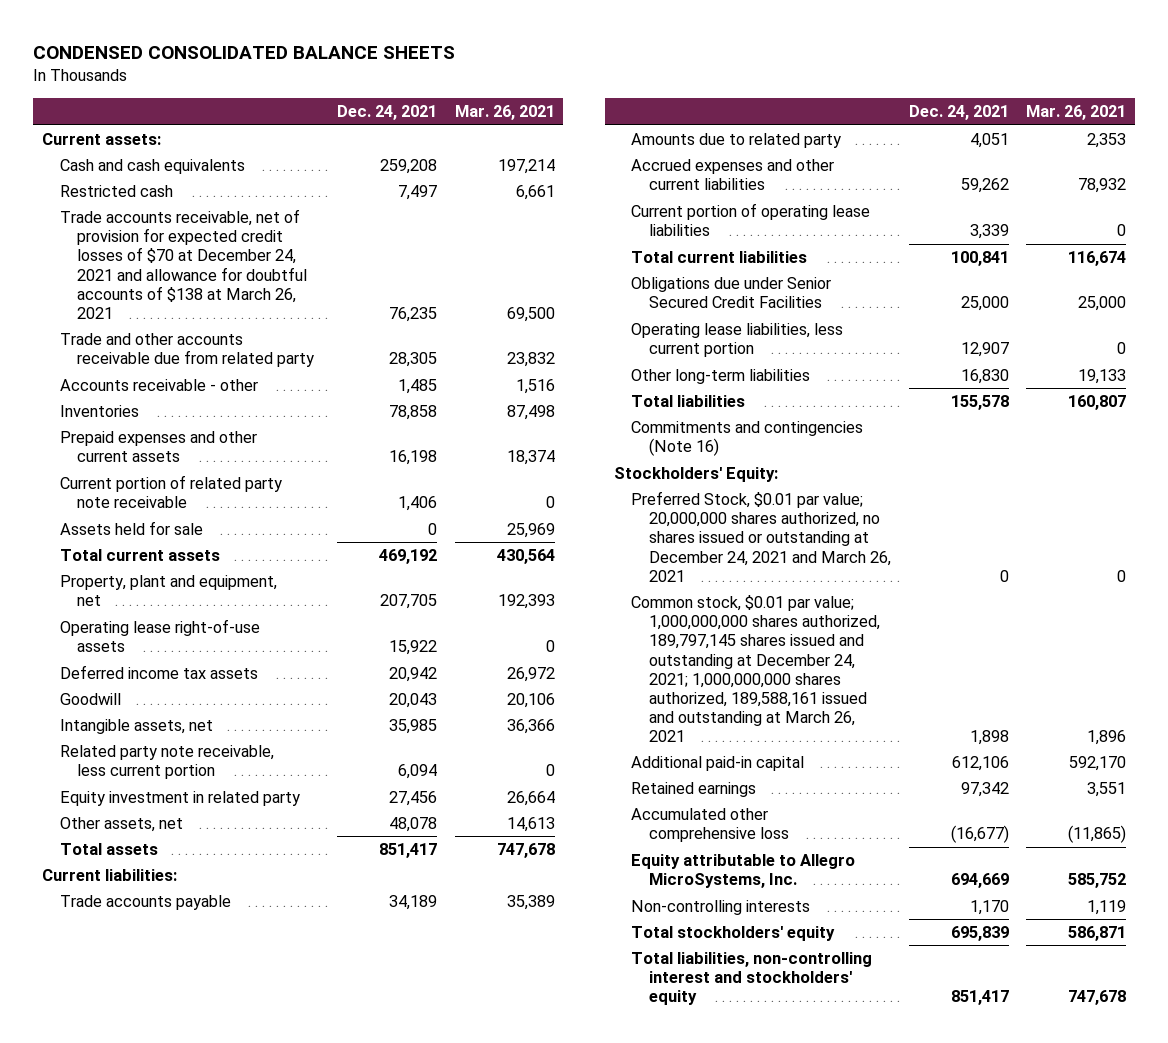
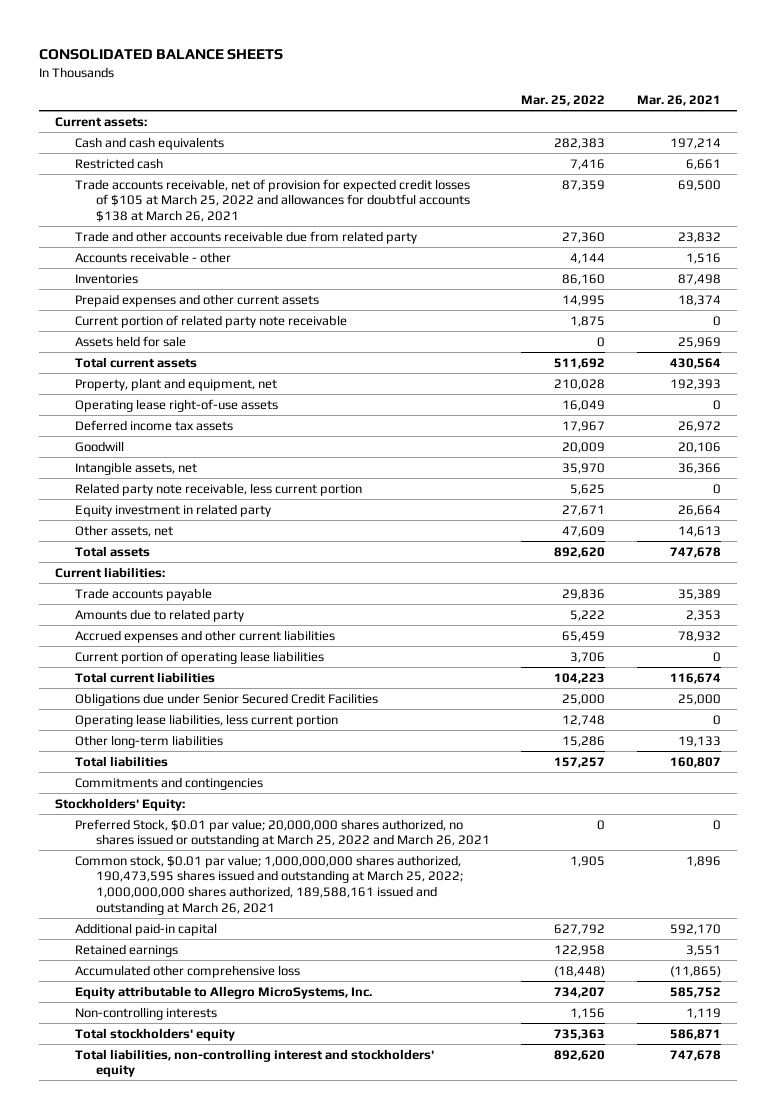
- CONDENSED CONSOLIDATED BALANCE SHEETS
+ CONSOLIDATED BALANCE SHEETS
- | Dec. 24, 2021 | Mar. 26, 2021
+ | Mar. 25, 2022 | Mar. 26, 2021
- Trade accounts receivable, net of provision for expected credit losses of $70 at December 24, 2021 and allowance for doubtful accounts of $138 at March 26, 2021 | 76,235 | 69,500
+ Trade accounts receivable, net of provision for expected credit losses of $105 at March 25, 2022 and allowances for doubtful accounts $138 at March 26, 2021 | 87,359 | 69,500
- Commitments and contingencies (Note 16)
+ Commitments and contingencies
- Preferred Stock, $0.01 par value; 20,000,000 shares authorized, no shares issued or outstanding at December 24, 2021 and March 26, 2021 | 0 | 0
- Common stock, $0.01 par value; 1,000,000,000 shares authorized, 189,797,145 shares issued and outstanding at December 24, 2021; 1,000,000,000 shares authorized, 189,588,161 issued and outstanding at March 26, 2021 | 1,898 | 1,896
+ Preferred Stock, $0.01 par value; 20,000,000 shares authorized, no shares issued or outstanding at March 25, 2022 and March 26, 2021 | 0 | 0
+ Common stock, $0.01 par value; 1,000,000,000 shares authorized, 190,473,595 shares issued and outstanding at March 25, 2022; 1,000,000,000 shares authorized, 189,588,161 issued and outstanding at March 26, 2021 | 1,905 | 1,896

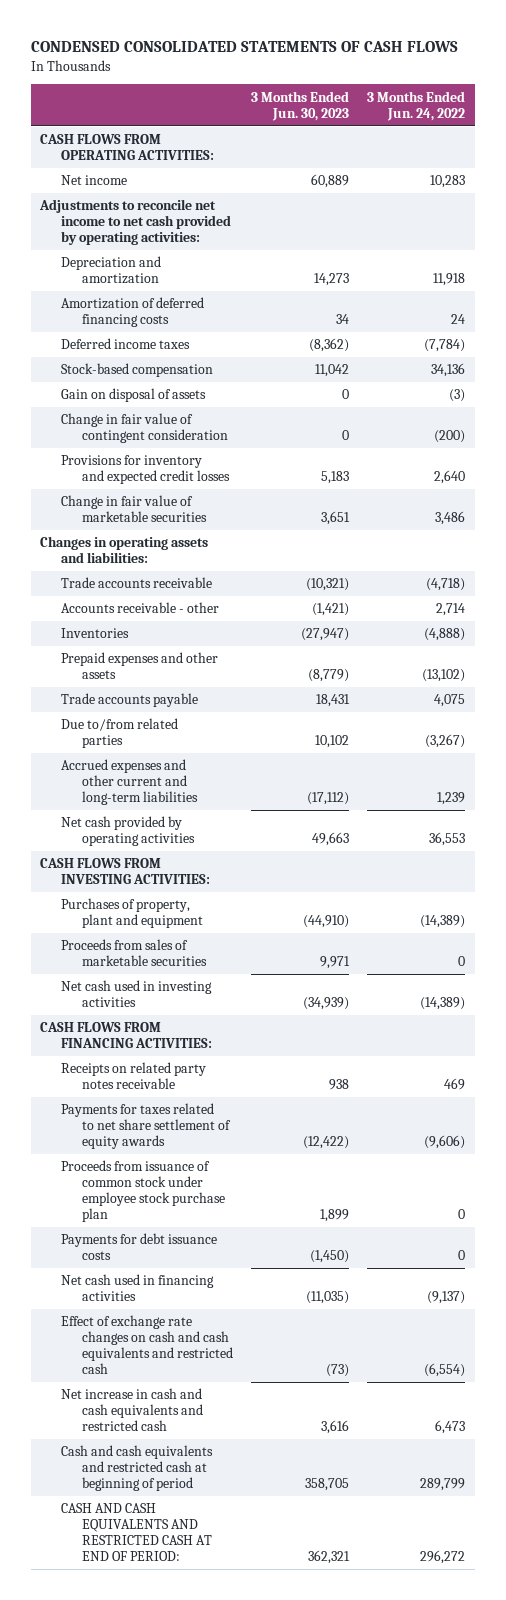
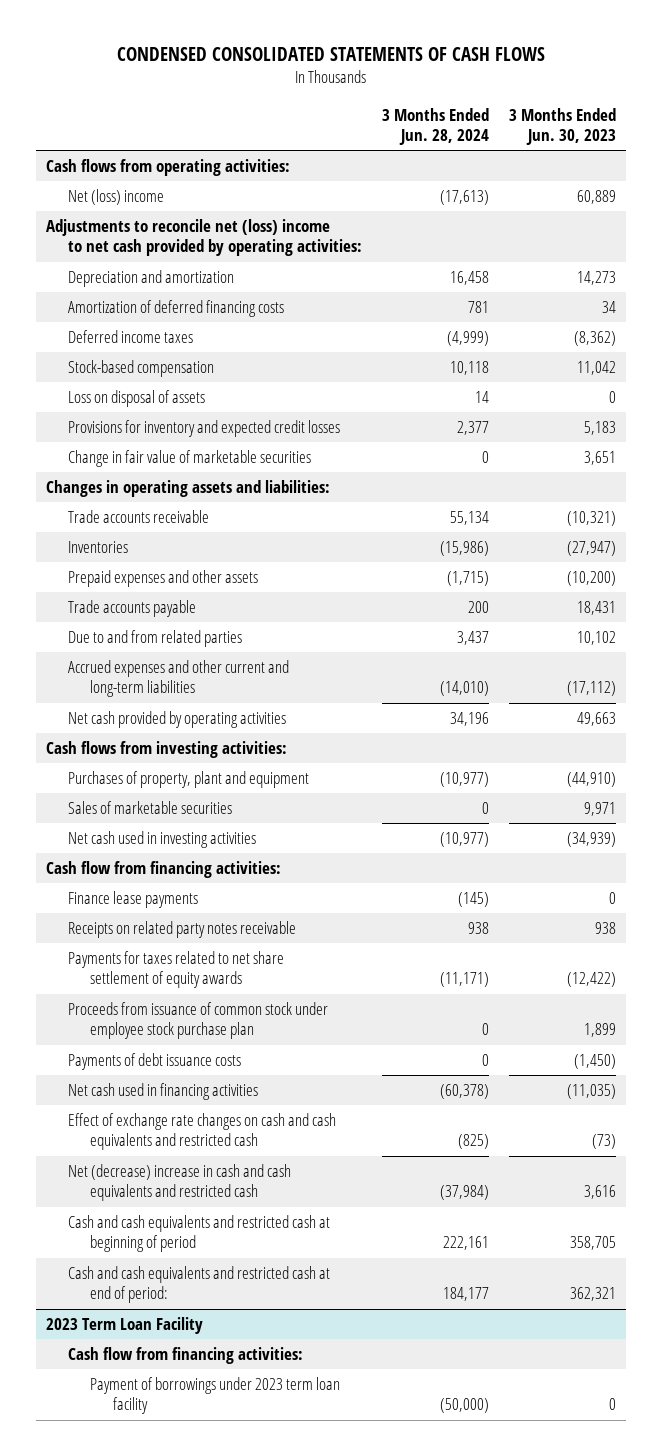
- | 3 Months Ended Jun. 30, 2023 | 3 Months Ended Jun. 24, 2022
+ | 3 Months Ended Jun. 28, 2024 | 3 Months Ended Jun. 30, 2023
- CASH FLOWS FROM OPERATING ACTIVITIES:
- Net income | 60,889 | 10,283
- Adjustments to reconcile net income to net cash provided by operating activities:
+ Cash flows from operating activities:
+ Net (loss) income | (17,613) | 60,889
+ Adjustments to reconcile net (loss) income to net cash provided by operating activities:
- Gain on disposal of assets | 0 | (3)
- Change in fair value of contingent consideration | 0 | (200)
+ Loss on disposal of assets | 14 | 0
- Accounts receivable - other | (1,421) | 2,714
- Prepaid expenses and other assets | (8,779) | (13,102)
+ Prepaid expenses and other assets | (1,715) | (10,200)
- Due to/from related parties | 10,102 | (3,267)
+ Due to and from related parties | 3,437 | 10,102
- CASH FLOWS FROM INVESTING ACTIVITIES:
+ Cash flows from investing activities:
- Proceeds from sales of marketable securities | 9,971 | 0
+ Sales of marketable securities | 0 | 9,971
- CASH FLOWS FROM FINANCING ACTIVITIES:
+ Cash flow from financing activities:
+ Finance lease payments | (145) | 0
- Payments for debt issuance costs | (1,450) | 0
+ Payments of debt issuance costs | 0 | (1,450)
- Net increase in cash and cash equivalents and restricted cash | 3,616 | 6,473
+ Net (decrease) increase in cash and cash equivalents and restricted cash | (37,984) | 3,616
- CASH AND CASH EQUIVALENTS AND RESTRICTED CASH AT END OF PERIOD: | 362,321 | 296,272
+ Cash and cash equivalents and restricted cash at end of period: | 184,177 | 362,321
+ 2023 Term Loan Facility
+ Cash flow from financing activities:
+ Payment of borrowings under 2023 term loan facility | (50,000) | 0

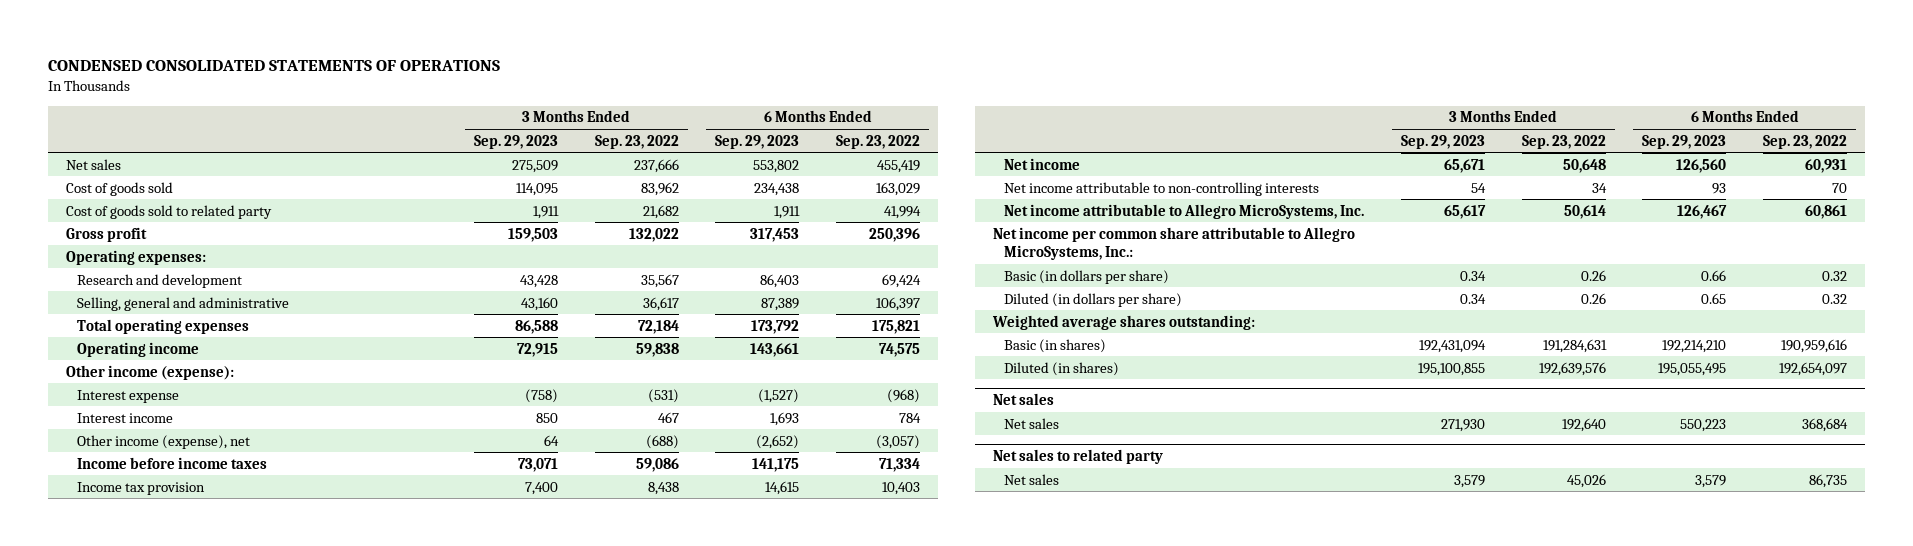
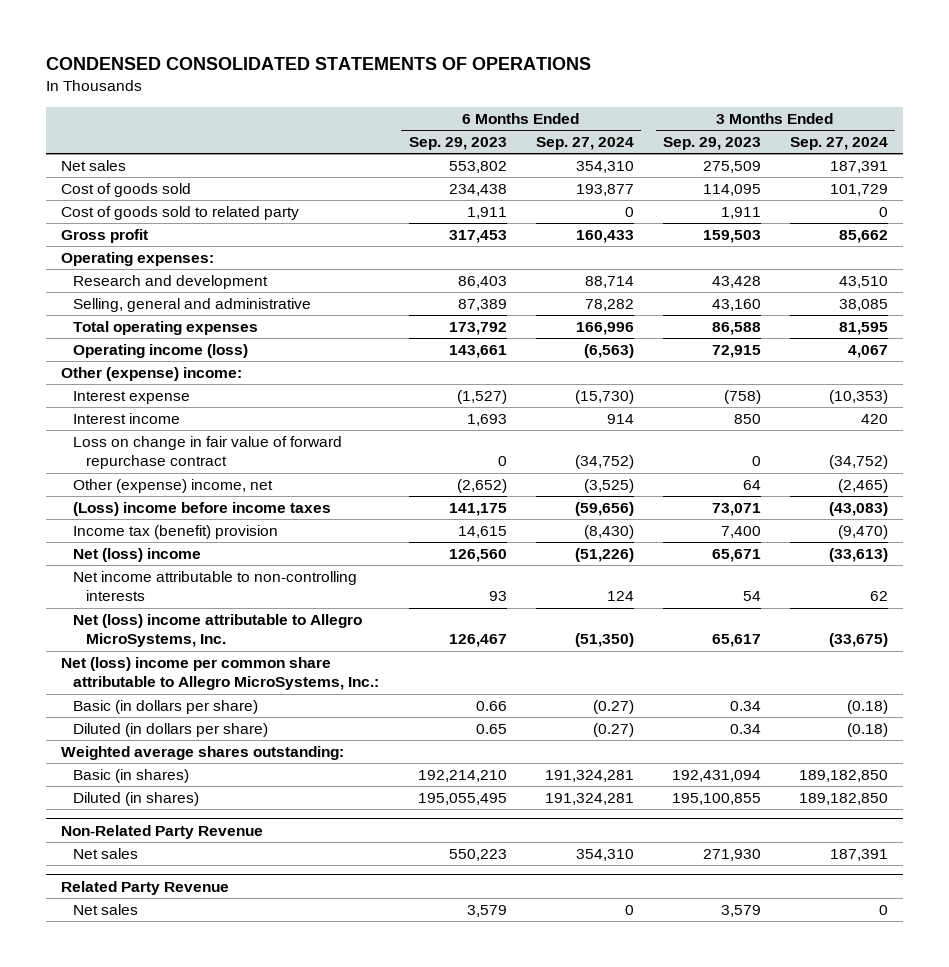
- | 3 Months Ended Sep. 29, 2023 | 3 Months Ended Sep. 23, 2022 | 6 Months Ended Sep. 29, 2023 | 6 Months Ended Sep. 23, 2022
+ | 6 Months Ended Sep. 29, 2023 | 6 Months Ended Sep. 27, 2024 | 3 Months Ended Sep. 29, 2023 | 3 Months Ended Sep. 27, 2024
- Operating income | 72,915 | 59,838 | 143,661 | 74,575
- Other income (expense):
+ Operating income (loss) | 143,661 | (6,563) | 72,915 | 4,067
+ Other (expense) income:
- Other income (expense), net | 64 | (688) | (2,652) | (3,057)
- Income before income taxes | 73,071 | 59,086 | 141,175 | 71,334
- Income tax provision | 7,400 | 8,438 | 14,615 | 10,403
- Net income | 65,671 | 50,648 | 126,560 | 60,931
+ Loss on change in fair value of forward repurchase contract | 0 | (34,752) | 0 | (34,752)
+ Other (expense) income, net | (2,652) | (3,525) | 64 | (2,465)
+ (Loss) income before income taxes | 141,175 | (59,656) | 73,071 | (43,083)
+ Income tax (benefit) provision | 14,615 | (8,430) | 7,400 | (9,470)
+ Net (loss) income | 126,560 | (51,226) | 65,671 | (33,613)
- Net income attributable to Allegro MicroSystems, Inc. | 65,617 | 50,614 | 126,467 | 60,861
- Net income per common share attributable to Allegro MicroSystems, Inc.:
+ Net (loss) income attributable to Allegro MicroSystems, Inc. | 126,467 | (51,350) | 65,617 | (33,675)
+ Net (loss) income per common share attributable to Allegro MicroSystems, Inc.:
- Net sales
+ Non-Related Party Revenue
- Net sales to related party
+ Related Party Revenue

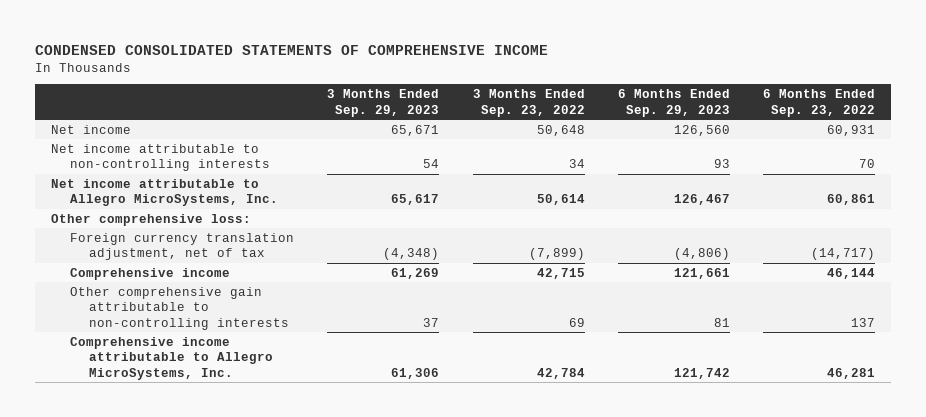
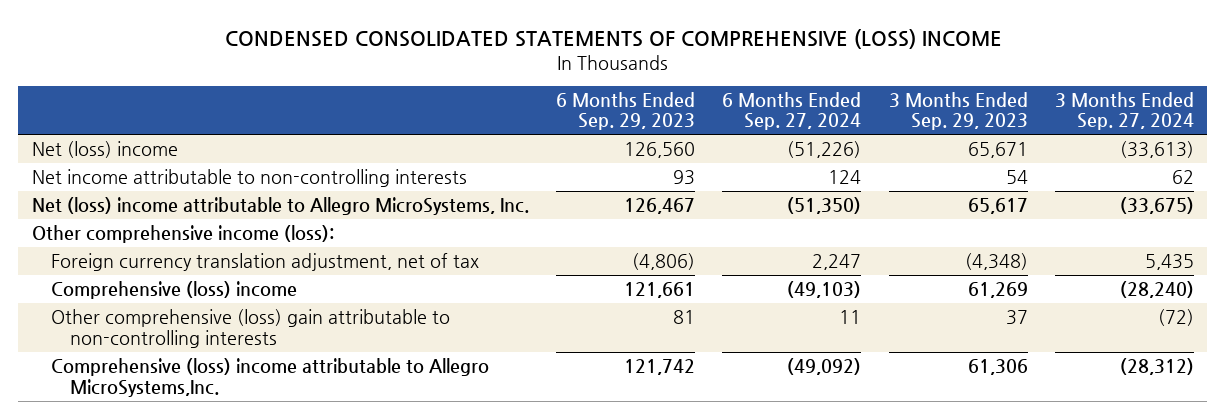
- CONDENSED CONSOLIDATED STATEMENTS OF COMPREHENSIVE INCOME
+ CONDENSED CONSOLIDATED STATEMENTS OF COMPREHENSIVE (LOSS) INCOME
- | 3 Months Ended Sep. 29, 2023 | 3 Months Ended Sep. 23, 2022 | 6 Months Ended Sep. 29, 2023 | 6 Months Ended Sep. 23, 2022
+ | 6 Months Ended Sep. 29, 2023 | 6 Months Ended Sep. 27, 2024 | 3 Months Ended Sep. 29, 2023 | 3 Months Ended Sep. 27, 2024
- Net income | 65,671 | 50,648 | 126,560 | 60,931
+ Net (loss) income | 126,560 | (51,226) | 65,671 | (33,613)
- Net income attributable to Allegro MicroSystems, Inc. | 65,617 | 50,614 | 126,467 | 60,861
- Other comprehensive loss:
+ Net (loss) income attributable to Allegro MicroSystems, Inc. | 126,467 | (51,350) | 65,617 | (33,675)
+ Other comprehensive income (loss):
- Comprehensive income | 61,269 | 42,715 | 121,661 | 46,144
- Other comprehensive gain attributable to non-controlling interests | 37 | 69 | 81 | 137
- Comprehensive income attributable to Allegro MicroSystems, Inc. | 61,306 | 42,784 | 121,742 | 46,281
+ Comprehensive (loss) income | 121,661 | (49,103) | 61,269 | (28,240)
+ Other comprehensive (loss) gain attributable to non-controlling interests | 81 | 11 | 37 | (72)
+ Comprehensive (loss) income attributable to Allegro MicroSystems,Inc. | 121,742 | (49,092) | 61,306 | (28,312)

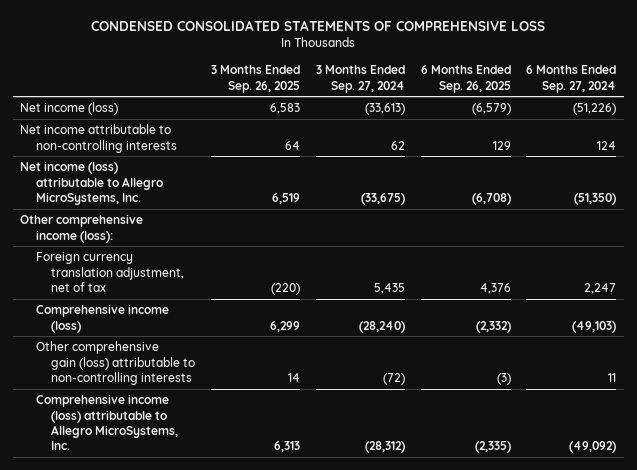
- CONDENSED CONSOLIDATED STATEMENTS OF COMPREHENSIVE (LOSS) INCOME
+ CONDENSED CONSOLIDATED STATEMENTS OF COMPREHENSIVE LOSS
- | 6 Months Ended Sep. 29, 2023 | 6 Months Ended Sep. 27, 2024 | 3 Months Ended Sep. 29, 2023 | 3 Months Ended Sep. 27, 2024
+ | 3 Months Ended Sep. 26, 2025 | 3 Months Ended Sep. 27, 2024 | 6 Months Ended Sep. 26, 2025 | 6 Months Ended Sep. 27, 2024
- Net (loss) income | 126,560 | (51,226) | 65,671 | (33,613)
+ Net income (loss) | 6,583 | (33,613) | (6,579) | (51,226)
- Net (loss) income attributable to Allegro MicroSystems, Inc. | 126,467 | (51,350) | 65,617 | (33,675)
+ Net income (loss) attributable to Allegro MicroSystems, Inc. | 6,519 | (33,675) | (6,708) | (51,350)
- Comprehensive (loss) income | 121,661 | (49,103) | 61,269 | (28,240)
- Other comprehensive (loss) gain attributable to non-controlling interests | 81 | 11 | 37 | (72)
- Comprehensive (loss) income attributable to Allegro MicroSystems,Inc. | 121,742 | (49,092) | 61,306 | (28,312)
+ Comprehensive income (loss) | 6,299 | (28,240) | (2,332) | (49,103)
+ Other comprehensive gain (loss) attributable to non-controlling interests | 14 | (72) | (3) | 11
+ Comprehensive income (loss) attributable to Allegro MicroSystems, Inc. | 6,313 | (28,312) | (2,335) | (49,092)

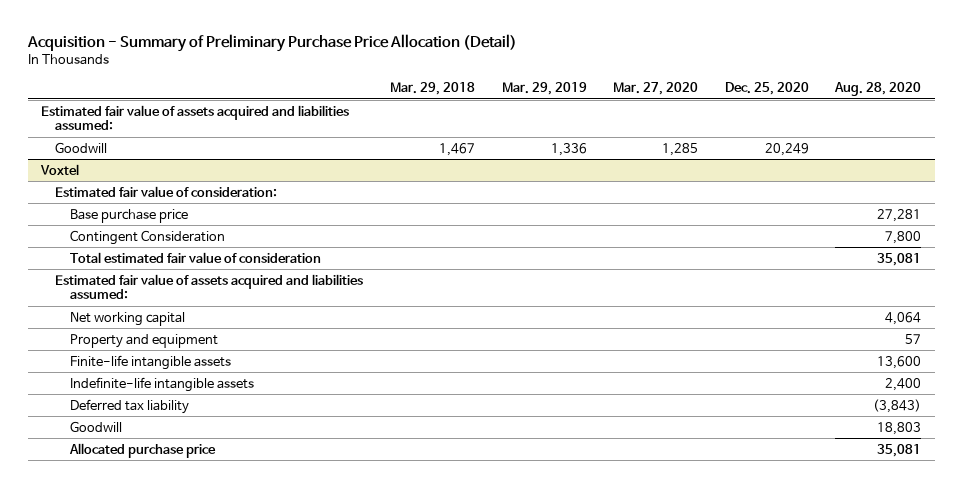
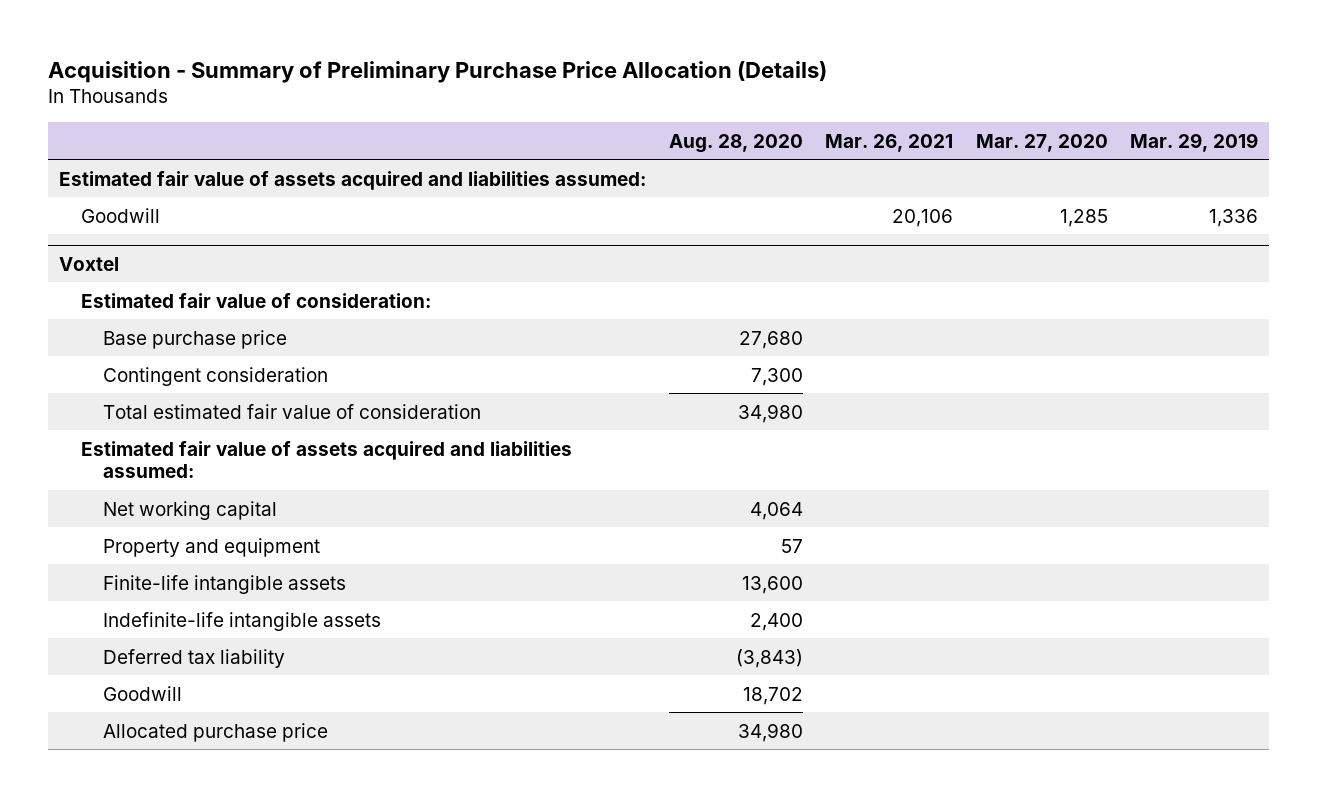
- Acquisition - Summary of Preliminary Purchase Price Allocation (Detail)
+ Acquisition - Summary of Preliminary Purchase Price Allocation (Details)
- | Mar. 29, 2018 | Mar. 29, 2019 | Mar. 27, 2020 | Dec. 25, 2020 | Aug. 28, 2020
+ | Aug. 28, 2020 | Mar. 26, 2021 | Mar. 27, 2020 | Mar. 29, 2019
@ Voxtel
- Base purchase price | | | | | 27,281
- Contingent Consideration | | | | | 7,800
- Total estimated fair value of consideration | | | | | 35,081
+ Base purchase price | 27,680 | | |
+ Contingent consideration | 7,300 | | |
+ Total estimated fair value of consideration | 34,980 | | |
- Goodwill | | | | | 18,803
- Allocated purchase price | | | | | 35,081
+ Goodwill | 18,702 | | |
+ Allocated purchase price | 34,980 | | |

